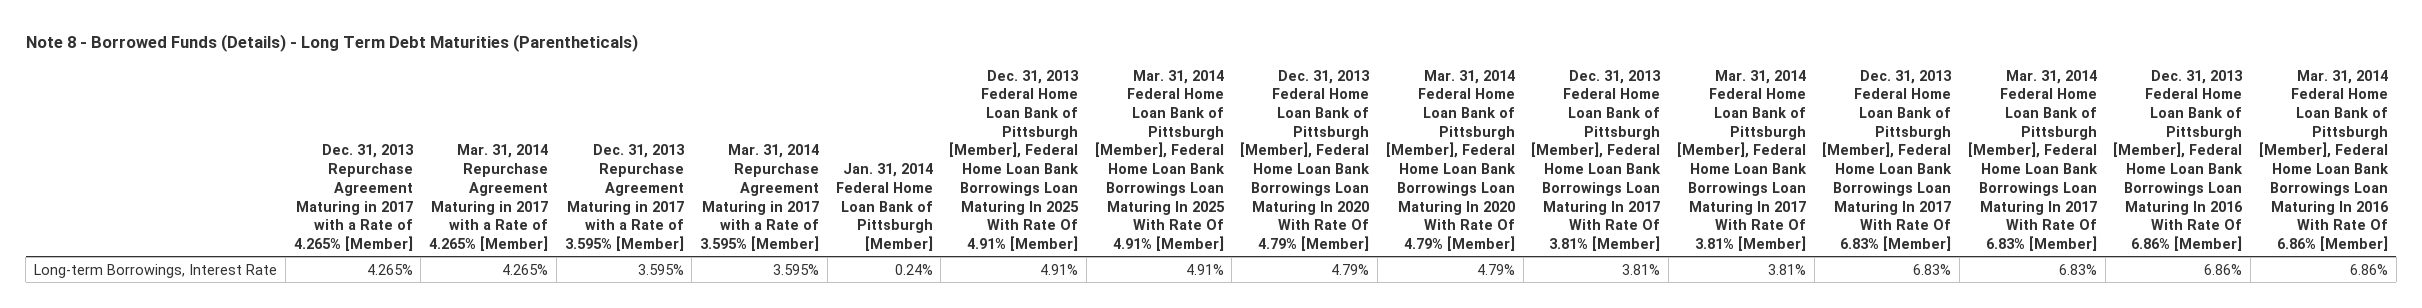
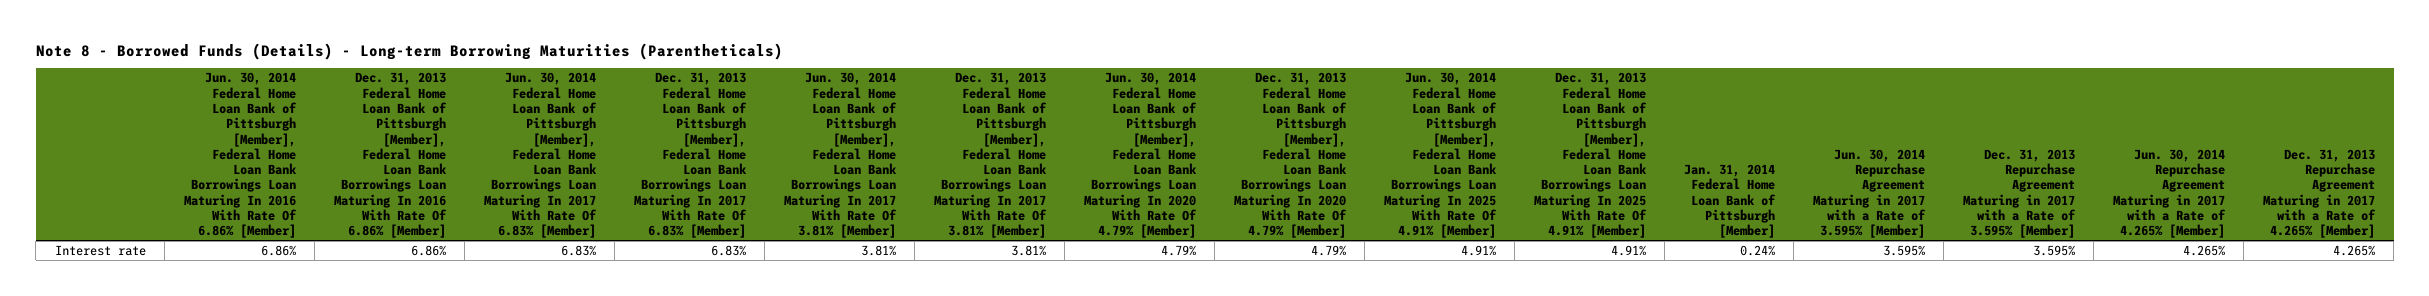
- Note 8 - Borrowed Funds (Details) - Long Term Debt Maturities (Parentheticals)
+ Note 8 - Borrowed Funds (Details) - Long-term Borrowing Maturities (Parentheticals)
- | Dec. 31, 2013 Repurchase Agreement Maturing in 2017 with a Rate of 4.265% [Member] | Mar. 31, 2014 Repurchase Agreement Maturing in 2017 with a Rate of 4.265% [Member] | Dec. 31, 2013 Repurchase Agreement Maturing in 2017 with a Rate of 3.595% [Member] | Mar. 31, 2014 Repurchase Agreement Maturing in 2017 with a Rate of 3.595% [Member] | Jan. 31, 2014 Federal Home Loan Bank of Pittsburgh [Member] | Dec. 31, 2013 Federal Home Loan Bank of Pittsburgh [Member], Federal Home Loan Bank Borrowings Loan Maturing In 2025 With Rate Of 4.91% [Member] | Mar. 31, 2014 Federal Home Loan Bank of Pittsburgh [Member], Federal Home Loan Bank Borrowings Loan Maturing In 2025 With Rate Of 4.91% [Member] | Dec. 31, 2013 Federal Home Loan Bank of Pittsburgh [Member], Federal Home Loan Bank Borrowings Loan Maturing In 2020 With Rate Of 4.79% [Member] | Mar. 31, 2014 Federal Home Loan Bank of Pittsburgh [Member], Federal Home Loan Bank Borrowings Loan Maturing In 2020 With Rate Of 4.79% [Member] | Dec. 31, 2013 Federal Home Loan Bank of Pittsburgh [Member], Federal Home Loan Bank Borrowings Loan Maturing In 2017 With Rate Of 3.81% [Member] | Mar. 31, 2014 Federal Home Loan Bank of Pittsburgh [Member], Federal Home Loan Bank Borrowings Loan Maturing In 2017 With Rate Of 3.81% [Member] | Dec. 31, 2013 Federal Home Loan Bank of Pittsburgh [Member], Federal Home Loan Bank Borrowings Loan Maturing In 2017 With Rate Of 6.83% [Member] | Mar. 31, 2014 Federal Home Loan Bank of Pittsburgh [Member], Federal Home Loan Bank Borrowings Loan Maturing In 2017 With Rate Of 6.83% [Member] | Dec. 31, 2013 Federal Home Loan Bank of Pittsburgh [Member], Federal Home Loan Bank Borrowings Loan Maturing In 2016 With Rate Of 6.86% [Member] | Mar. 31, 2014 Federal Home Loan Bank of Pittsburgh [Member], Federal Home Loan Bank Borrowings Loan Maturing In 2016 With Rate Of 6.86% [Member]
+ | Jun. 30, 2014 Federal Home Loan Bank of Pittsburgh [Member], Federal Home Loan Bank Borrowings Loan Maturing In 2016 With Rate Of 6.86% [Member] | Dec. 31, 2013 Federal Home Loan Bank of Pittsburgh [Member], Federal Home Loan Bank Borrowings Loan Maturing In 2016 With Rate Of 6.86% [Member] | Jun. 30, 2014 Federal Home Loan Bank of Pittsburgh [Member], Federal Home Loan Bank Borrowings Loan Maturing In 2017 With Rate Of 6.83% [Member] | Dec. 31, 2013 Federal Home Loan Bank of Pittsburgh [Member], Federal Home Loan Bank Borrowings Loan Maturing In 2017 With Rate Of 6.83% [Member] | Jun. 30, 2014 Federal Home Loan Bank of Pittsburgh [Member], Federal Home Loan Bank Borrowings Loan Maturing In 2017 With Rate Of 3.81% [Member] | Dec. 31, 2013 Federal Home Loan Bank of Pittsburgh [Member], Federal Home Loan Bank Borrowings Loan Maturing In 2017 With Rate Of 3.81% [Member] | Jun. 30, 2014 Federal Home Loan Bank of Pittsburgh [Member], Federal Home Loan Bank Borrowings Loan Maturing In 2020 With Rate Of 4.79% [Member] | Dec. 31, 2013 Federal Home Loan Bank of Pittsburgh [Member], Federal Home Loan Bank Borrowings Loan Maturing In 2020 With Rate Of 4.79% [Member] | Jun. 30, 2014 Federal Home Loan Bank of Pittsburgh [Member], Federal Home Loan Bank Borrowings Loan Maturing In 2025 With Rate Of 4.91% [Member] | Dec. 31, 2013 Federal Home Loan Bank of Pittsburgh [Member], Federal Home Loan Bank Borrowings Loan Maturing In 2025 With Rate Of 4.91% [Member] | Jan. 31, 2014 Federal Home Loan Bank of Pittsburgh [Member] | Jun. 30, 2014 Repurchase Agreement Maturing in 2017 with a Rate of 3.595% [Member] | Dec. 31, 2013 Repurchase Agreement Maturing in 2017 with a Rate of 3.595% [Member] | Jun. 30, 2014 Repurchase Agreement Maturing in 2017 with a Rate of 4.265% [Member] | Dec. 31, 2013 Repurchase Agreement Maturing in 2017 with a Rate of 4.265% [Member]
- Long-term Borrowings, Interest Rate | 4.265% | 4.265% | 3.595% | 3.595% | 0.24% | 4.91% | 4.91% | 4.79% | 4.79% | 3.81% | 3.81% | 6.83% | 6.83% | 6.86% | 6.86%
+ Interest rate | 6.86% | 6.86% | 6.83% | 6.83% | 3.81% | 3.81% | 4.79% | 4.79% | 4.91% | 4.91% | 0.24% | 3.595% | 3.595% | 4.265% | 4.265%

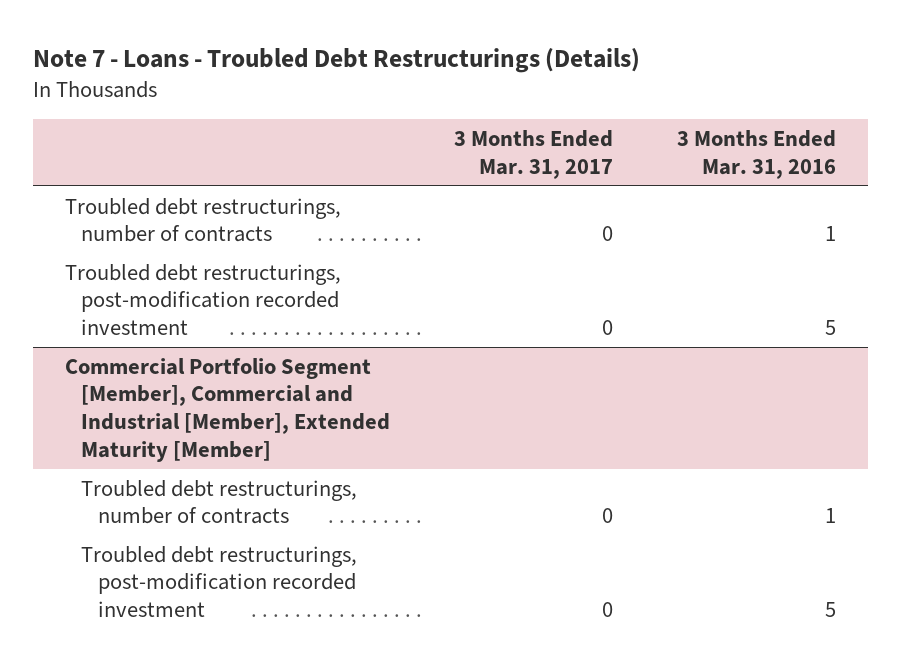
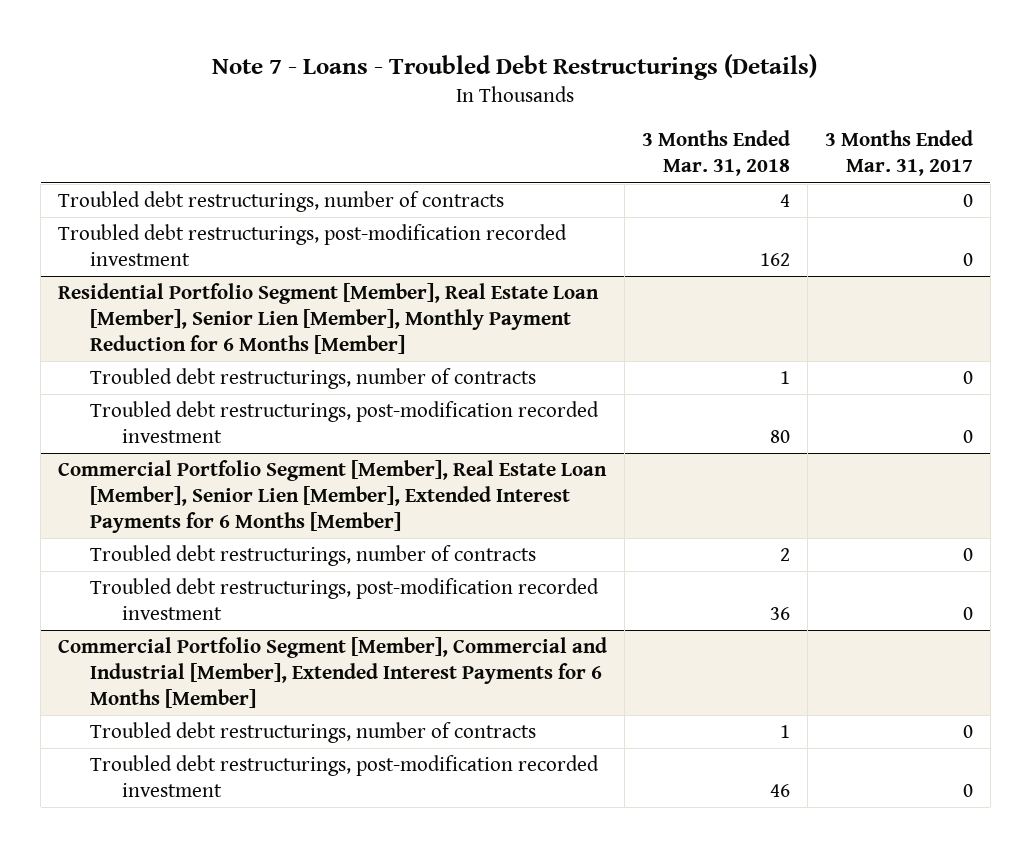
- | 3 Months Ended Mar. 31, 2017 | 3 Months Ended Mar. 31, 2016
+ | 3 Months Ended Mar. 31, 2018 | 3 Months Ended Mar. 31, 2017
- Commercial Portfolio Segment [Member], Commercial and Industrial [Member], Extended Maturity [Member]
+ Residential Portfolio Segment [Member], Real Estate Loan [Member], Senior Lien [Member], Monthly Payment Reduction for 6 Months [Member]
+ Commercial Portfolio Segment [Member], Real Estate Loan [Member], Senior Lien [Member], Extended Interest Payments for 6 Months [Member]
+ Troubled debt restructurings, number of contracts | 2 | 0
+ Troubled debt restructurings, post-modification recorded investment | 36 | 0
+ Commercial Portfolio Segment [Member], Commercial and Industrial [Member], Extended Interest Payments for 6 Months [Member]
+ Troubled debt restructurings, number of contracts | 1 | 0
+ Troubled debt restructurings, post-modification recorded investment | 46 | 0

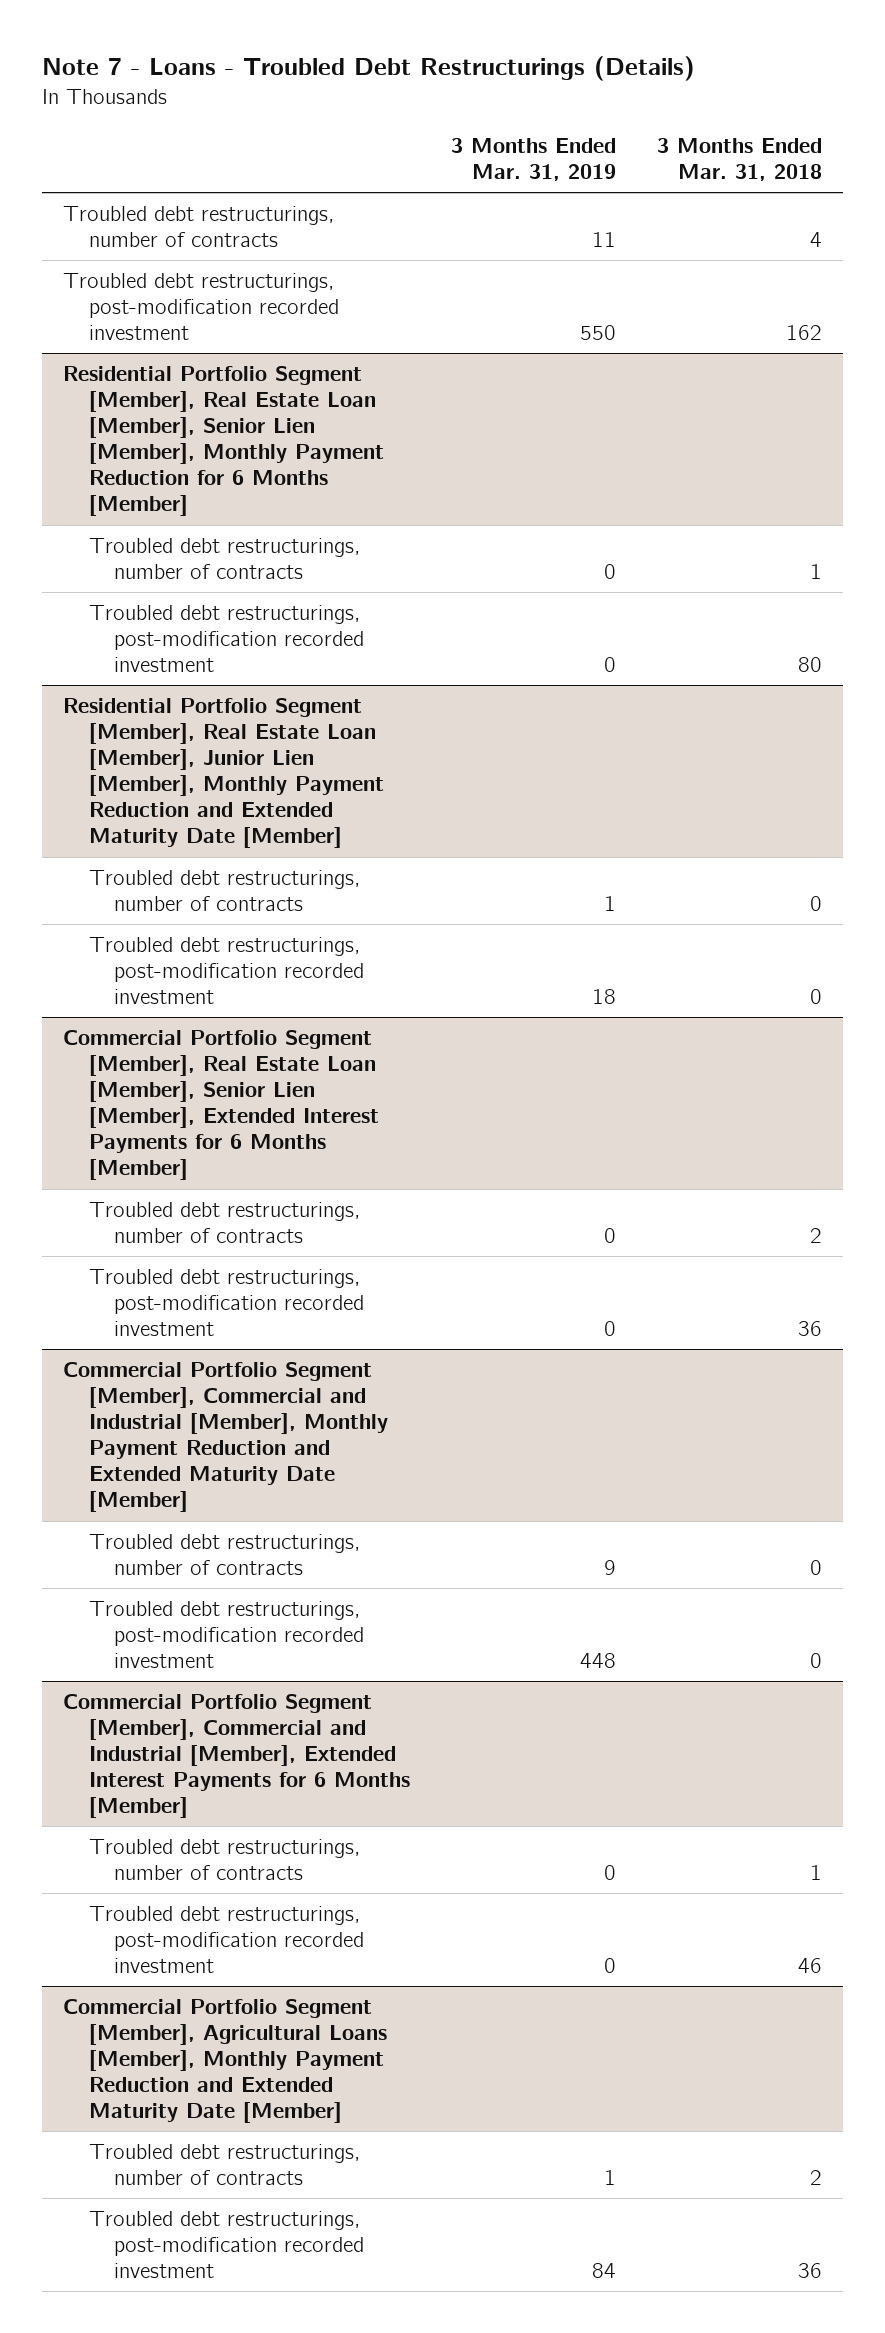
- | 3 Months Ended Mar. 31, 2018 | 3 Months Ended Mar. 31, 2017
+ | 3 Months Ended Mar. 31, 2019 | 3 Months Ended Mar. 31, 2018
+ Residential Portfolio Segment [Member], Real Estate Loan [Member], Junior Lien [Member], Monthly Payment Reduction and Extended Maturity Date [Member]
+ Troubled debt restructurings, number of contracts | 1 | 0
+ Troubled debt restructurings, post-modification recorded investment | 18 | 0
+ Commercial Portfolio Segment [Member], Commercial and Industrial [Member], Monthly Payment Reduction and Extended Maturity Date [Member]
+ Troubled debt restructurings, number of contracts | 9 | 0
+ Troubled debt restructurings, post-modification recorded investment | 448 | 0
+ Commercial Portfolio Segment [Member], Agricultural Loans [Member], Monthly Payment Reduction and Extended Maturity Date [Member]
+ Troubled debt restructurings, number of contracts | 1 | 2
+ Troubled debt restructurings, post-modification recorded investment | 84 | 36

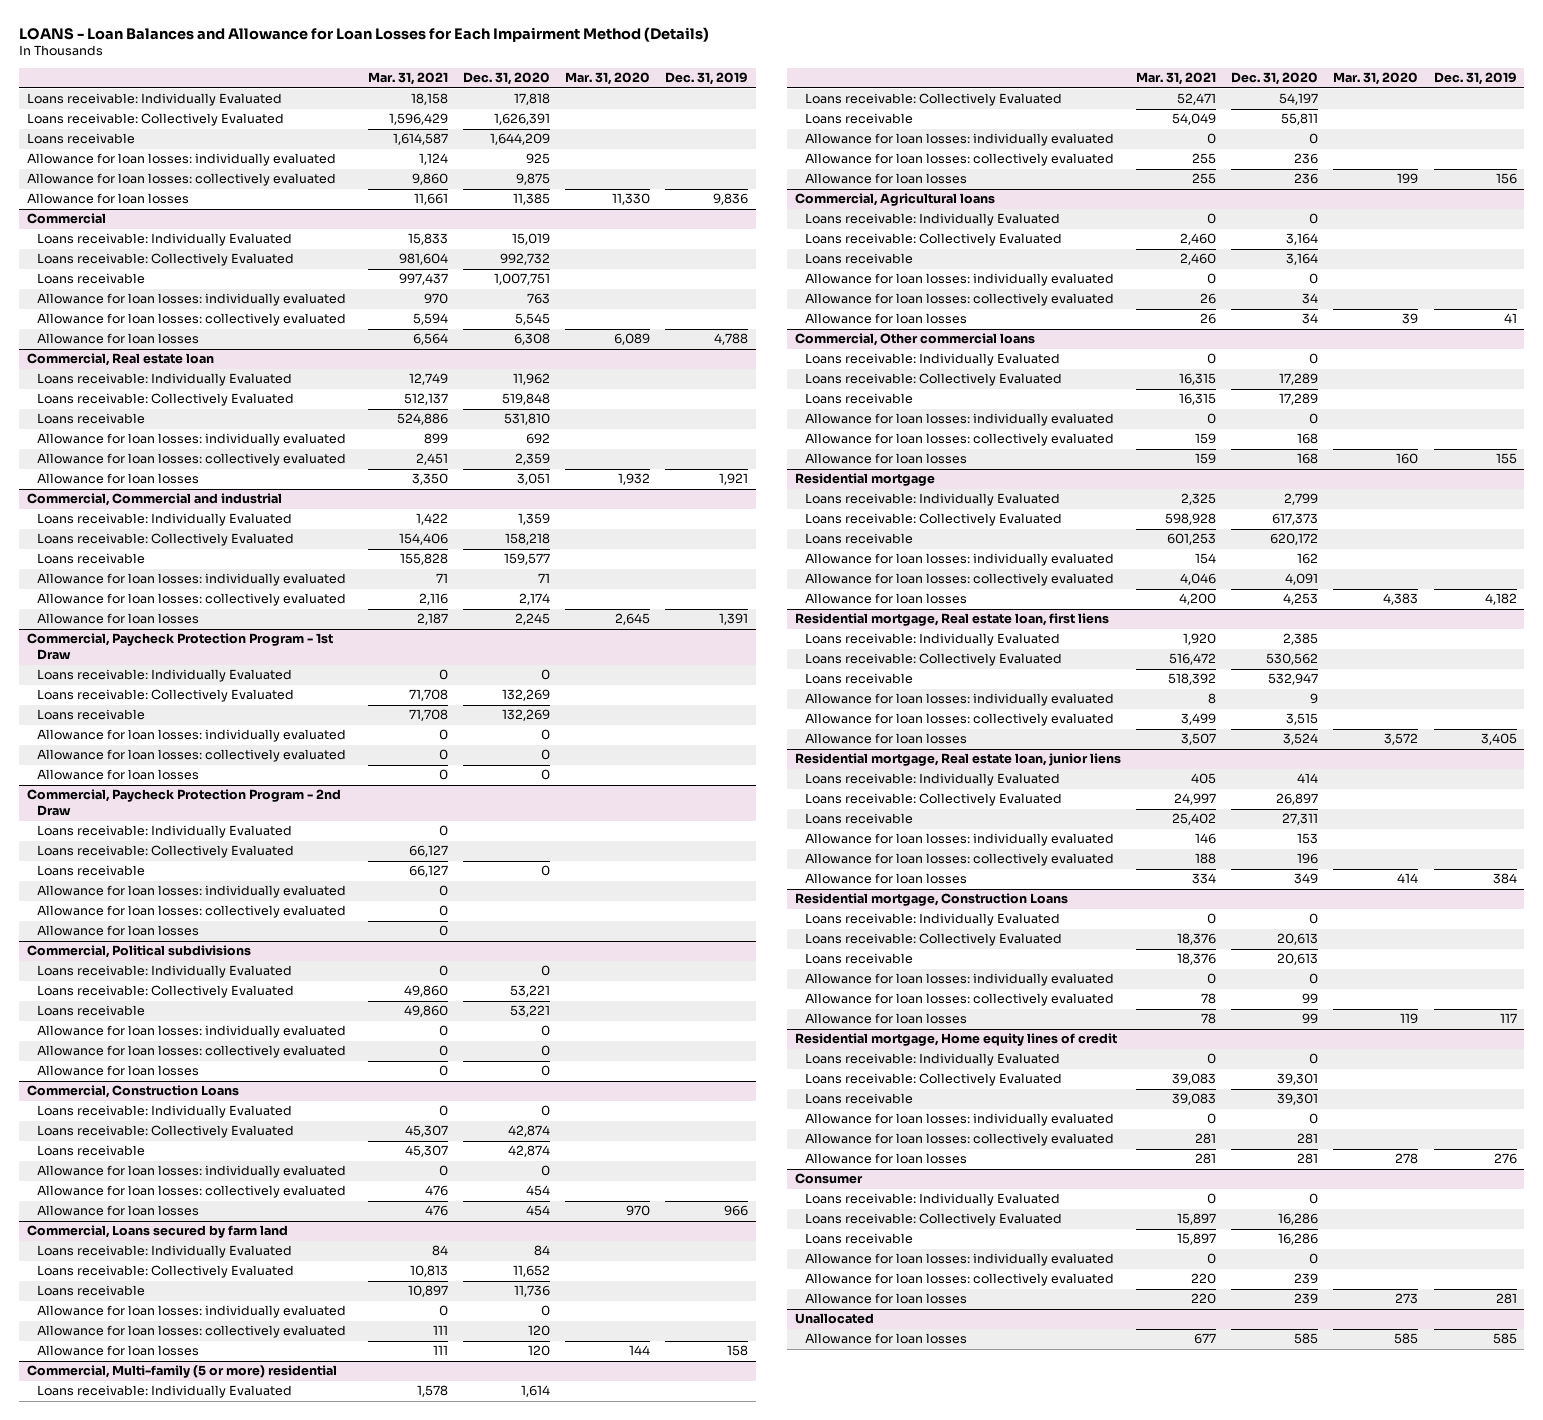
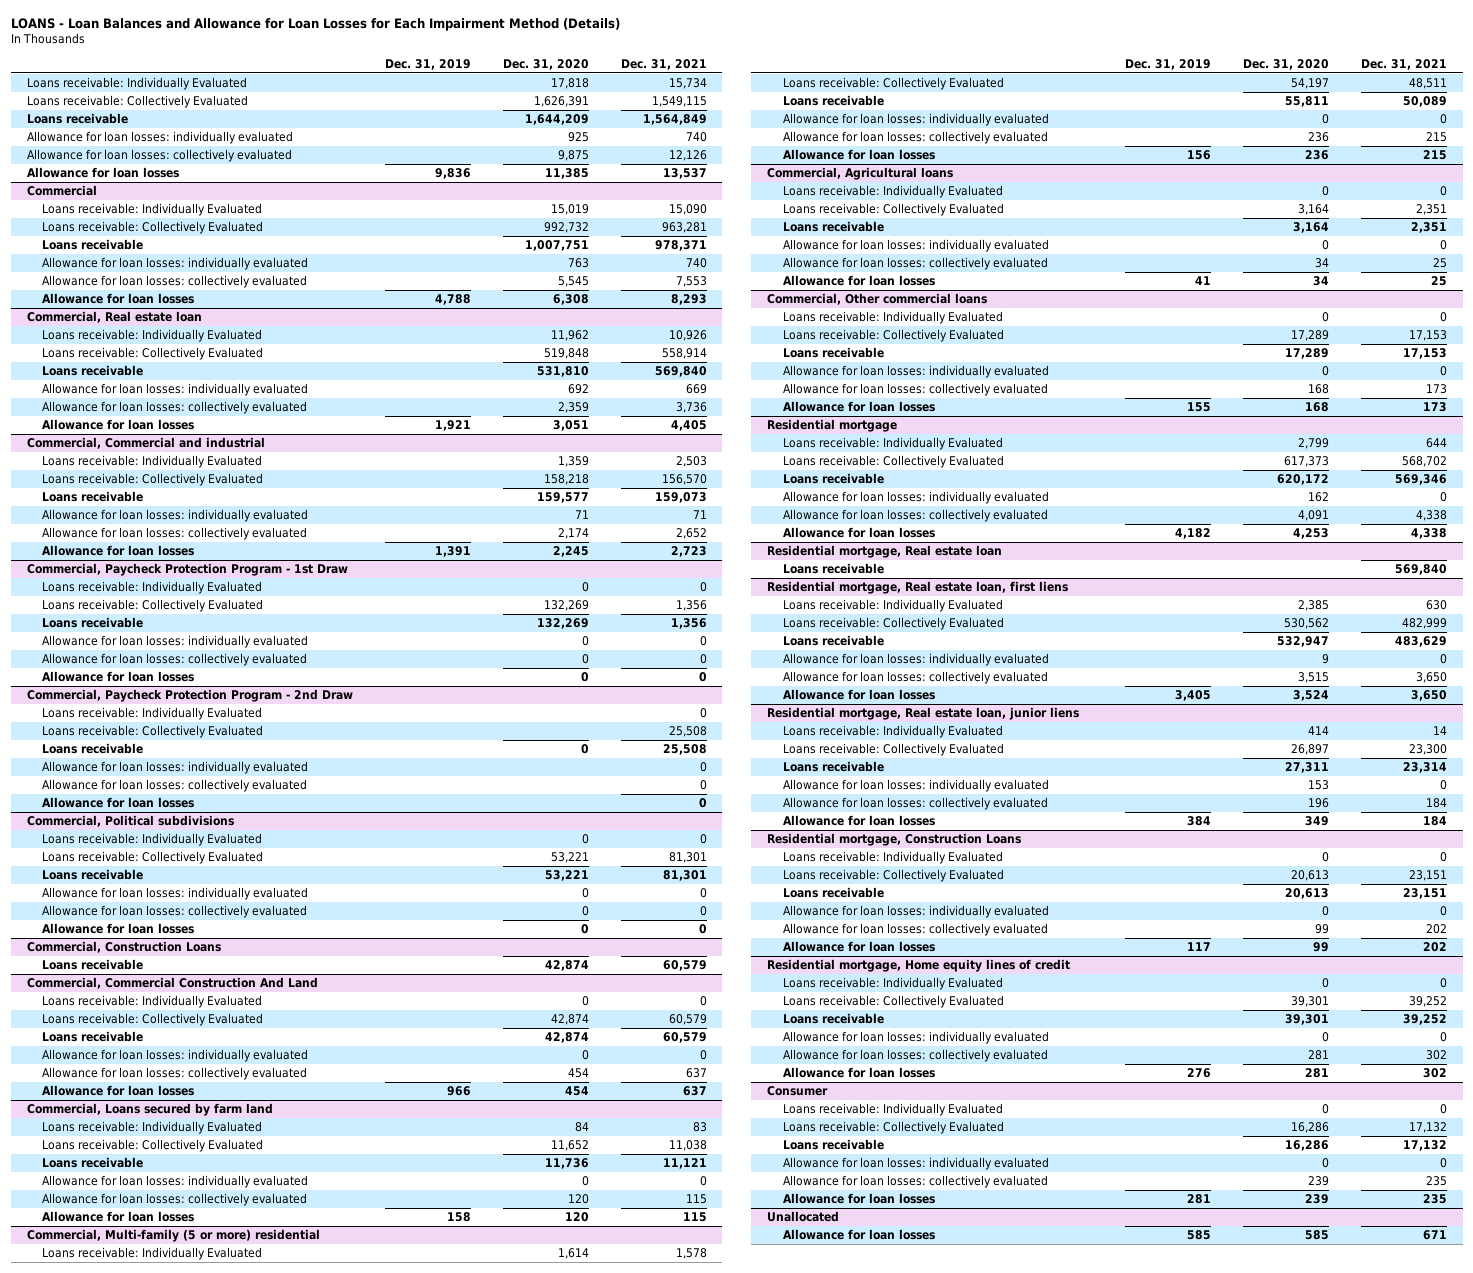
- | Mar. 31, 2021 | Dec. 31, 2020 | Mar. 31, 2020 | Dec. 31, 2019
+ | Dec. 31, 2019 | Dec. 31, 2020 | Dec. 31, 2021
@ Commercial, Construction Loans
+ Loans receivable | | 42,874 | 60,579
+ Commercial, Commercial Construction And Land
+ Residential mortgage, Real estate loan
+ Loans receivable | | | 569,840

